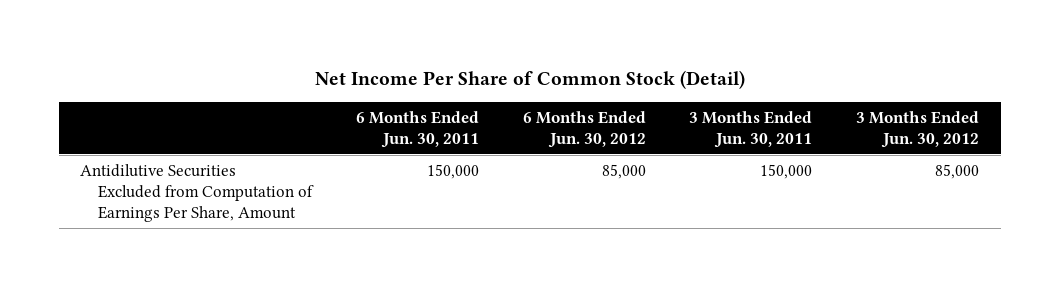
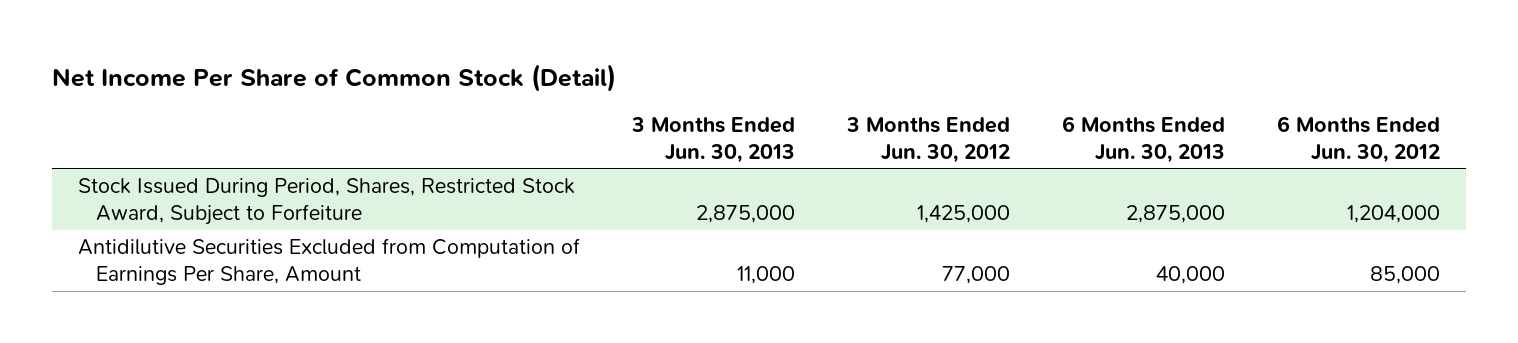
- | 6 Months Ended Jun. 30, 2011 | 6 Months Ended Jun. 30, 2012 | 3 Months Ended Jun. 30, 2011 | 3 Months Ended Jun. 30, 2012
+ | 3 Months Ended Jun. 30, 2013 | 3 Months Ended Jun. 30, 2012 | 6 Months Ended Jun. 30, 2013 | 6 Months Ended Jun. 30, 2012
- Antidilutive Securities Excluded from Computation of Earnings Per Share, Amount | 150,000 | 85,000 | 150,000 | 85,000
+ Stock Issued During Period, Shares, Restricted Stock Award, Subject to Forfeiture | 2,875,000 | 1,425,000 | 2,875,000 | 1,204,000
+ Antidilutive Securities Excluded from Computation of Earnings Per Share, Amount | 11,000 | 77,000 | 40,000 | 85,000

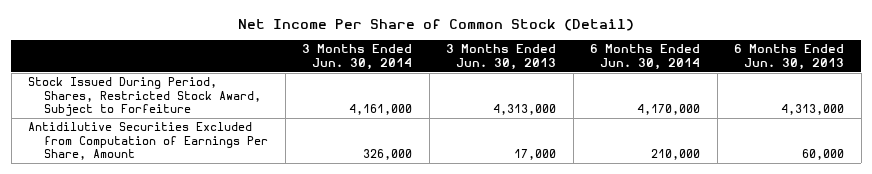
- | 3 Months Ended Jun. 30, 2013 | 3 Months Ended Jun. 30, 2012 | 6 Months Ended Jun. 30, 2013 | 6 Months Ended Jun. 30, 2012
+ | 3 Months Ended Jun. 30, 2014 | 3 Months Ended Jun. 30, 2013 | 6 Months Ended Jun. 30, 2014 | 6 Months Ended Jun. 30, 2013
- Stock Issued During Period, Shares, Restricted Stock Award, Subject to Forfeiture | 2,875,000 | 1,425,000 | 2,875,000 | 1,204,000
- Antidilutive Securities Excluded from Computation of Earnings Per Share, Amount | 11,000 | 77,000 | 40,000 | 85,000
+ Stock Issued During Period, Shares, Restricted Stock Award, Subject to Forfeiture | 4,161,000 | 4,313,000 | 4,170,000 | 4,313,000
+ Antidilutive Securities Excluded from Computation of Earnings Per Share, Amount | 326,000 | 17,000 | 210,000 | 60,000

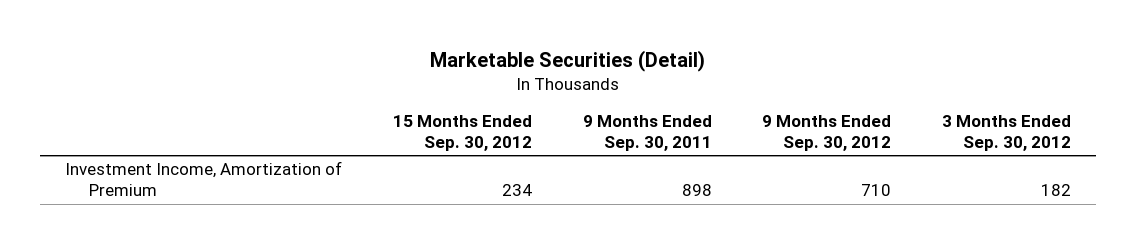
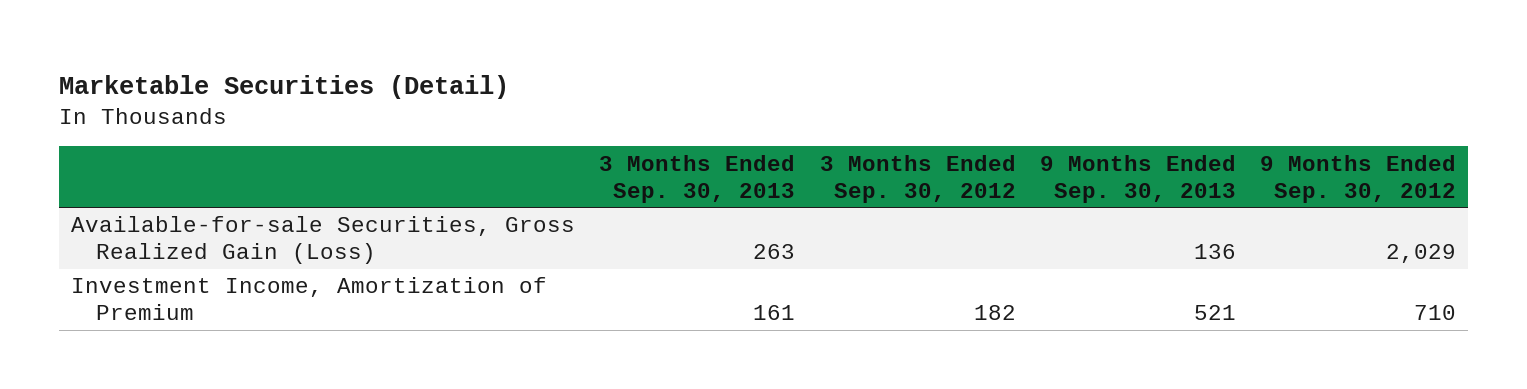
- | 15 Months Ended Sep. 30, 2012 | 9 Months Ended Sep. 30, 2011 | 9 Months Ended Sep. 30, 2012 | 3 Months Ended Sep. 30, 2012
+ | 3 Months Ended Sep. 30, 2013 | 3 Months Ended Sep. 30, 2012 | 9 Months Ended Sep. 30, 2013 | 9 Months Ended Sep. 30, 2012
+ Available-for-sale Securities, Gross Realized Gain (Loss) | 263 | | 136 | 2,029

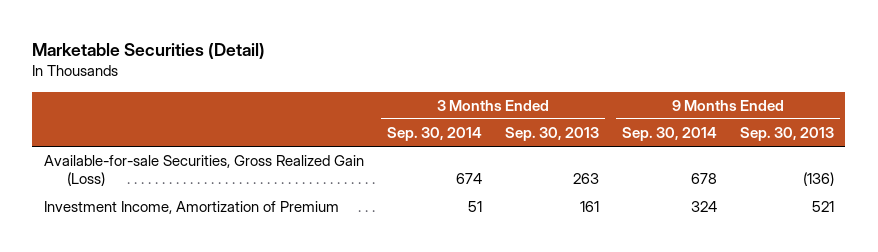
- | 3 Months Ended Sep. 30, 2013 | 3 Months Ended Sep. 30, 2012 | 9 Months Ended Sep. 30, 2013 | 9 Months Ended Sep. 30, 2012
+ | 3 Months Ended Sep. 30, 2014 | 3 Months Ended Sep. 30, 2013 | 9 Months Ended Sep. 30, 2014 | 9 Months Ended Sep. 30, 2013
- Available-for-sale Securities, Gross Realized Gain (Loss) | 263 | | 136 | 2,029
+ Available-for-sale Securities, Gross Realized Gain (Loss) | 674 | 263 | 678 | (136)

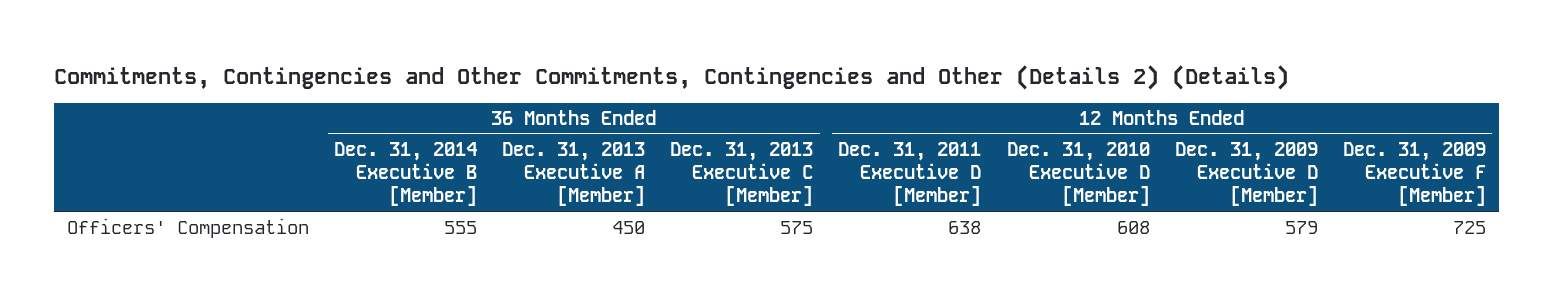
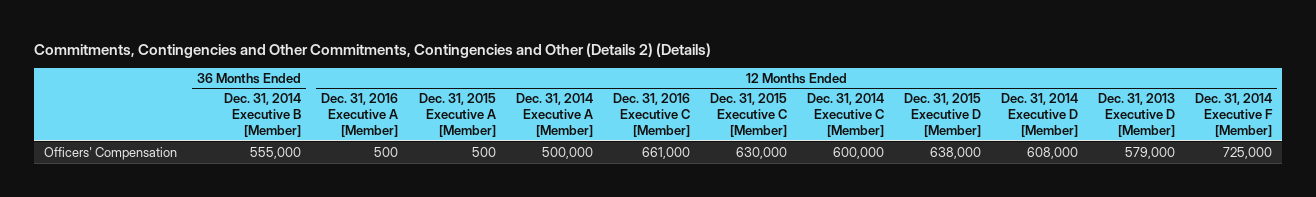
- | 36 Months Ended Dec. 31, 2014 Executive B [Member] | 36 Months Ended Dec. 31, 2013 Executive A [Member] | 36 Months Ended Dec. 31, 2013 Executive C [Member] | 12 Months Ended Dec. 31, 2011 Executive D [Member] | 12 Months Ended Dec. 31, 2010 Executive D [Member] | 12 Months Ended Dec. 31, 2009 Executive D [Member] | 12 Months Ended Dec. 31, 2009 Executive F [Member]
+ | 36 Months Ended Dec. 31, 2014 Executive B [Member] | 12 Months Ended Dec. 31, 2016 Executive A [Member] | 12 Months Ended Dec. 31, 2015 Executive A [Member] | 12 Months Ended Dec. 31, 2014 Executive A [Member] | 12 Months Ended Dec. 31, 2016 Executive C [Member] | 12 Months Ended Dec. 31, 2015 Executive C [Member] | 12 Months Ended Dec. 31, 2014 Executive C [Member] | 12 Months Ended Dec. 31, 2015 Executive D [Member] | 12 Months Ended Dec. 31, 2014 Executive D [Member] | 12 Months Ended Dec. 31, 2013 Executive D [Member] | 12 Months Ended Dec. 31, 2014 Executive F [Member]
- Officers' Compensation | 555 | 450 | 575 | 638 | 608 | 579 | 725
+ Officers' Compensation | 555,000 | 500 | 500 | 500,000 | 661,000 | 630,000 | 600,000 | 638,000 | 608,000 | 579,000 | 725,000

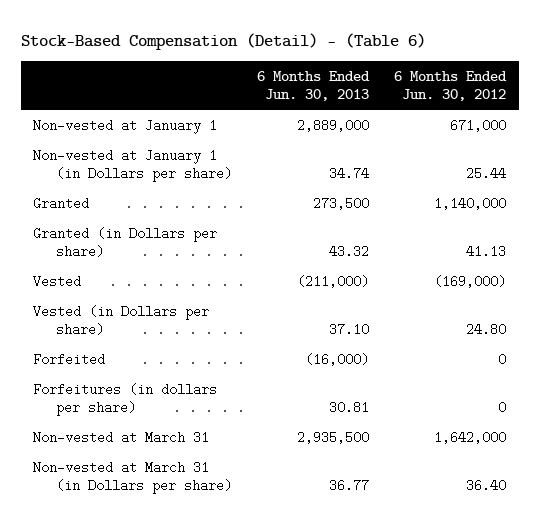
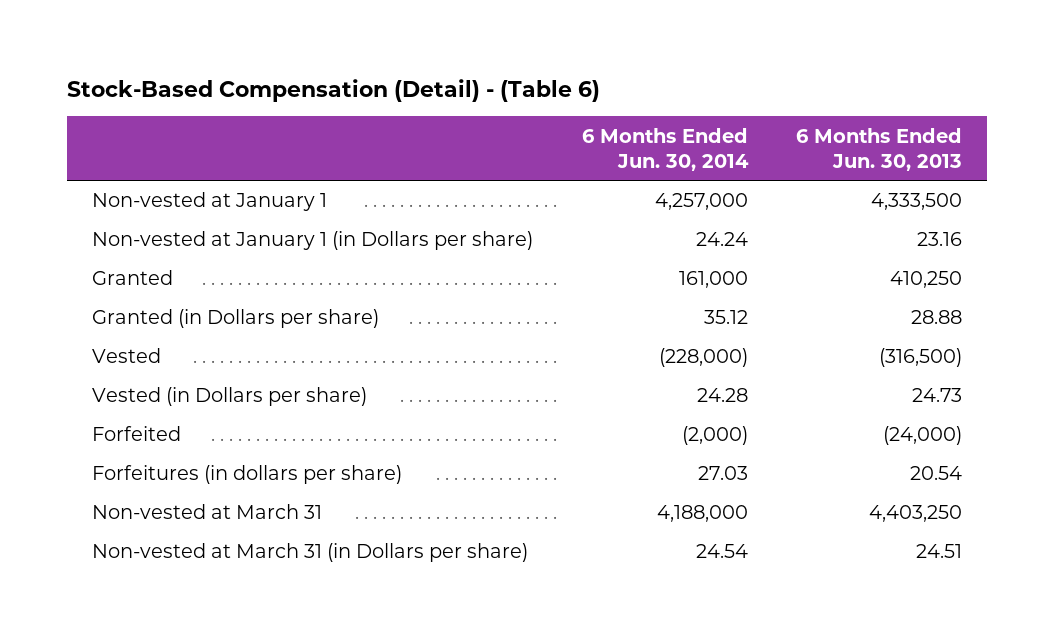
- | 6 Months Ended Jun. 30, 2013 | 6 Months Ended Jun. 30, 2012
+ | 6 Months Ended Jun. 30, 2014 | 6 Months Ended Jun. 30, 2013
- Non-vested at January 1 | 2,889,000 | 671,000
- Non-vested at January 1 (in Dollars per share) | 34.74 | 25.44
- Granted | 273,500 | 1,140,000
- Granted (in Dollars per share) | 43.32 | 41.13
- Vested | (211,000) | (169,000)
- Vested (in Dollars per share) | 37.10 | 24.80
- Forfeited | (16,000) | 0
- Forfeitures (in dollars per share) | 30.81 | 0
- Non-vested at March 31 | 2,935,500 | 1,642,000
- Non-vested at March 31 (in Dollars per share) | 36.77 | 36.40
+ Non-vested at January 1 | 4,257,000 | 4,333,500
+ Non-vested at January 1 (in Dollars per share) | 24.24 | 23.16
+ Granted | 161,000 | 410,250
+ Granted (in Dollars per share) | 35.12 | 28.88
+ Vested | (228,000) | (316,500)
+ Vested (in Dollars per share) | 24.28 | 24.73
+ Forfeited | (2,000) | (24,000)
+ Forfeitures (in dollars per share) | 27.03 | 20.54
+ Non-vested at March 31 | 4,188,000 | 4,403,250
+ Non-vested at March 31 (in Dollars per share) | 24.54 | 24.51

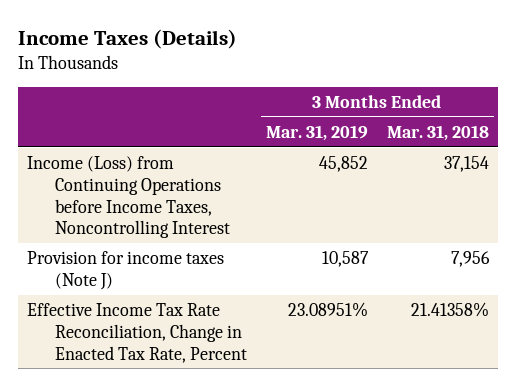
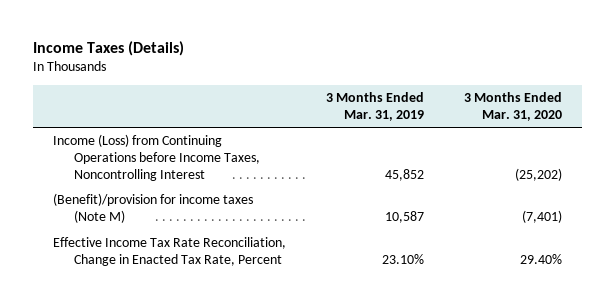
- | 3 Months Ended Mar. 31, 2019 | 3 Months Ended Mar. 31, 2018
+ | 3 Months Ended Mar. 31, 2019 | 3 Months Ended Mar. 31, 2020
- Provision for income taxes (Note J) | 10,587 | 7,956
- Effective Income Tax Rate Reconciliation, Change in Enacted Tax Rate, Percent | 23.08951% | 21.41358%
+ (Benefit)/provision for income taxes (Note M) | 10,587 | (7,401)
+ Effective Income Tax Rate Reconciliation, Change in Enacted Tax Rate, Percent | 23.10% | 29.40%

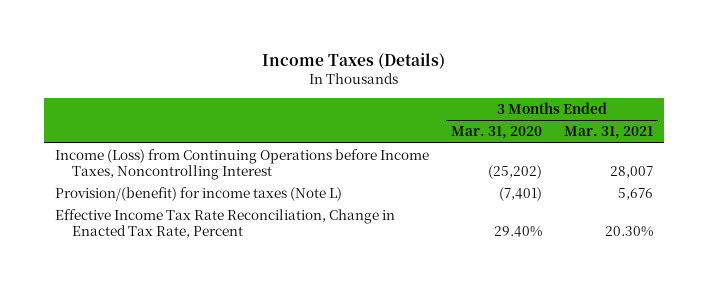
- | 3 Months Ended Mar. 31, 2019 | 3 Months Ended Mar. 31, 2020
+ | 3 Months Ended Mar. 31, 2020 | 3 Months Ended Mar. 31, 2021
- (Benefit)/provision for income taxes (Note M) | 10,587 | (7,401)
+ Provision/(benefit) for income taxes (Note L) | (7,401) | 5,676

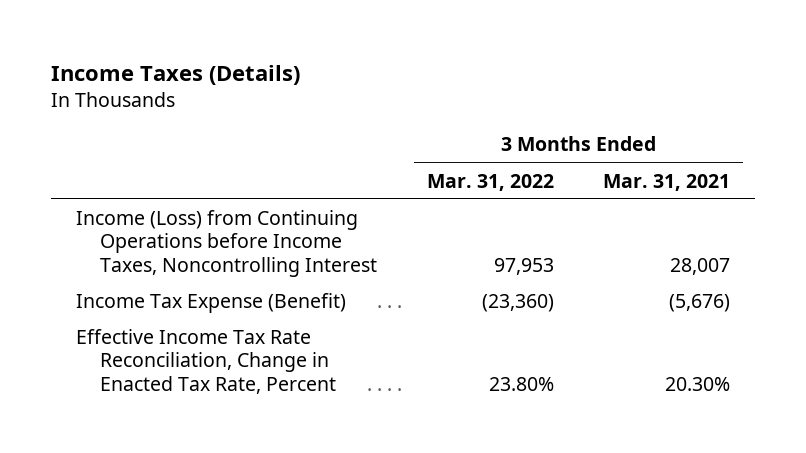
- | 3 Months Ended Mar. 31, 2020 | 3 Months Ended Mar. 31, 2021
+ | 3 Months Ended Mar. 31, 2022 | 3 Months Ended Mar. 31, 2021
- Provision/(benefit) for income taxes (Note L) | (7,401) | 5,676
+ Income Tax Expense (Benefit) | (23,360) | (5,676)

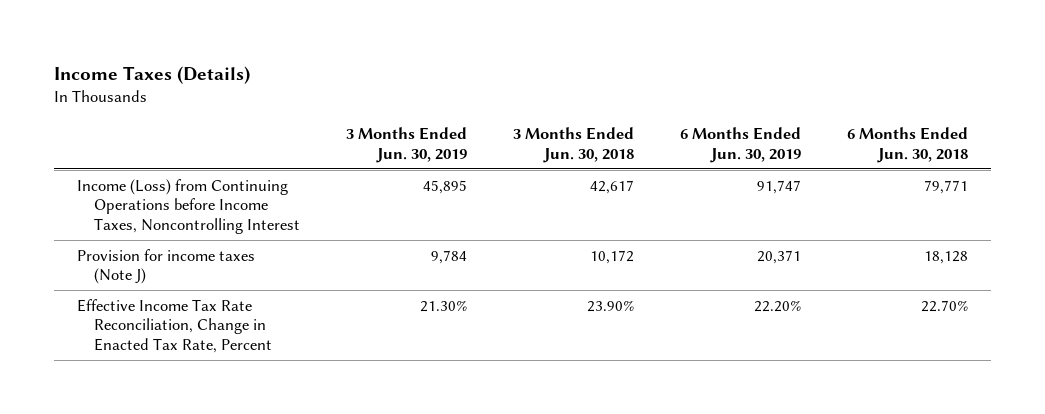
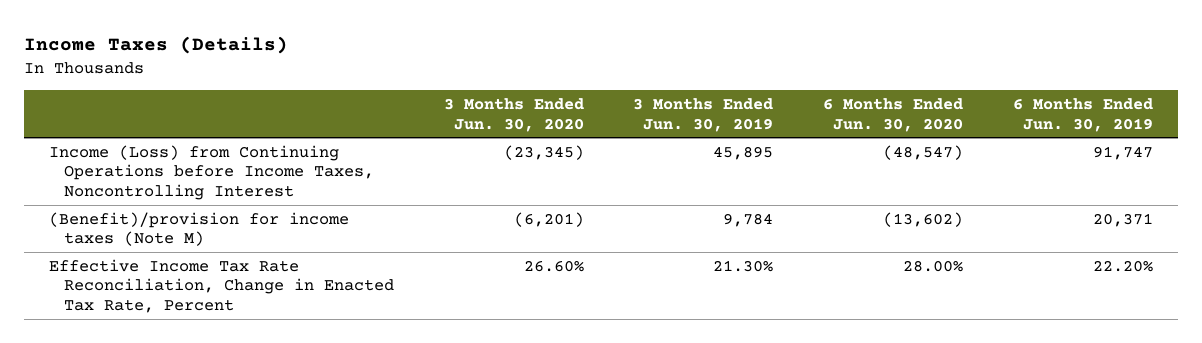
- | 3 Months Ended Jun. 30, 2019 | 3 Months Ended Jun. 30, 2018 | 6 Months Ended Jun. 30, 2019 | 6 Months Ended Jun. 30, 2018
+ | 3 Months Ended Jun. 30, 2020 | 3 Months Ended Jun. 30, 2019 | 6 Months Ended Jun. 30, 2020 | 6 Months Ended Jun. 30, 2019
- Provision for income taxes (Note J) | 9,784 | 10,172 | 20,371 | 18,128
+ (Benefit)/provision for income taxes (Note M) | (6,201) | 9,784 | (13,602) | 20,371

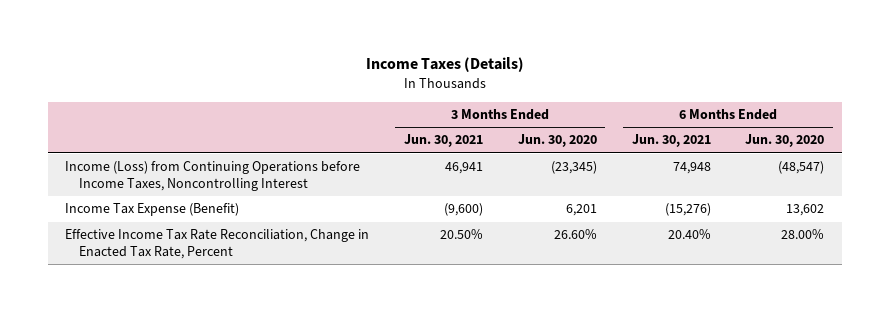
- | 3 Months Ended Jun. 30, 2020 | 3 Months Ended Jun. 30, 2019 | 6 Months Ended Jun. 30, 2020 | 6 Months Ended Jun. 30, 2019
+ | 3 Months Ended Jun. 30, 2021 | 3 Months Ended Jun. 30, 2020 | 6 Months Ended Jun. 30, 2021 | 6 Months Ended Jun. 30, 2020
- (Benefit)/provision for income taxes (Note M) | (6,201) | 9,784 | (13,602) | 20,371
+ Income Tax Expense (Benefit) | (9,600) | 6,201 | (15,276) | 13,602

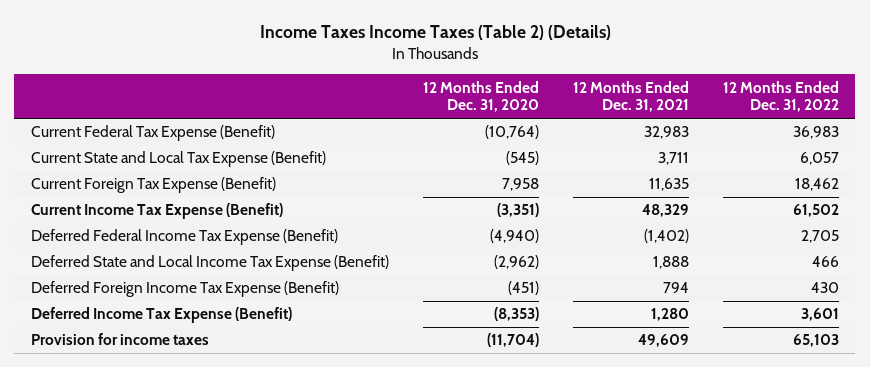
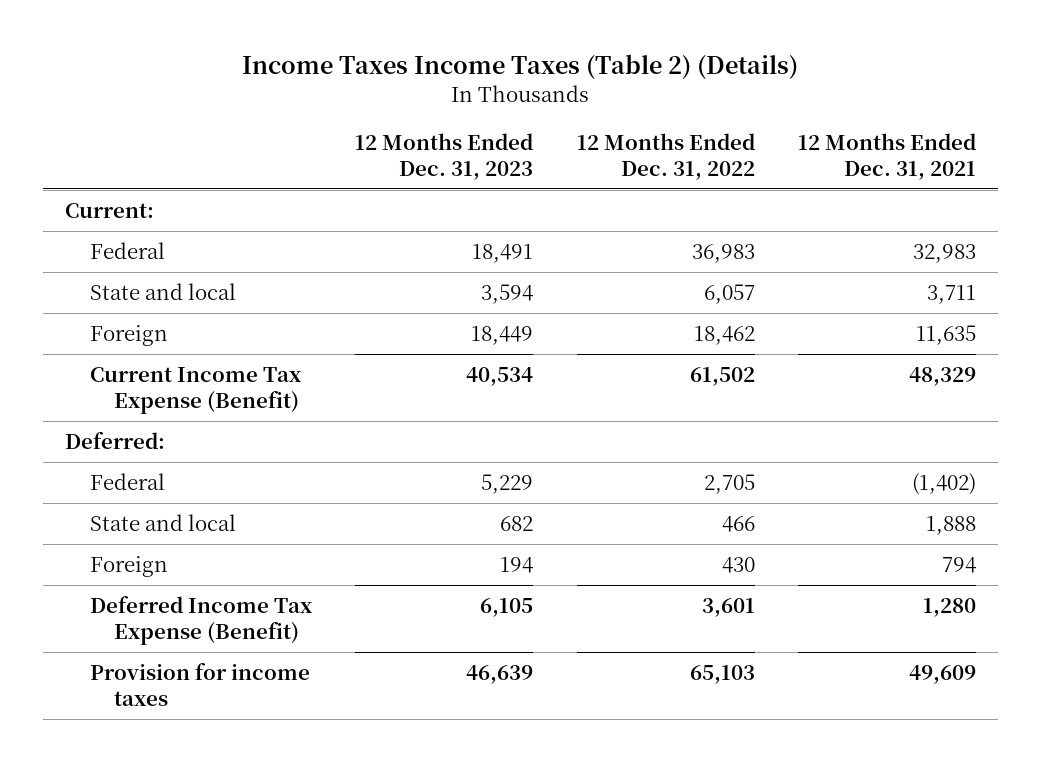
- | 12 Months Ended Dec. 31, 2020 | 12 Months Ended Dec. 31, 2021 | 12 Months Ended Dec. 31, 2022
+ | 12 Months Ended Dec. 31, 2023 | 12 Months Ended Dec. 31, 2022 | 12 Months Ended Dec. 31, 2021
- Current Federal Tax Expense (Benefit) | (10,764) | 32,983 | 36,983
- Current State and Local Tax Expense (Benefit) | (545) | 3,711 | 6,057
- Current Foreign Tax Expense (Benefit) | 7,958 | 11,635 | 18,462
+ Current:
+ Federal | 18,491 | 36,983 | 32,983
+ State and local | 3,594 | 6,057 | 3,711
+ Foreign | 18,449 | 18,462 | 11,635
- Deferred Federal Income Tax Expense (Benefit) | (4,940) | (1,402) | 2,705
- Deferred State and Local Income Tax Expense (Benefit) | (2,962) | 1,888 | 466
- Deferred Foreign Income Tax Expense (Benefit) | (451) | 794 | 430
+ Deferred:
+ Federal | 5,229 | 2,705 | (1,402)
+ State and local | 682 | 466 | 1,888
+ Foreign | 194 | 430 | 794

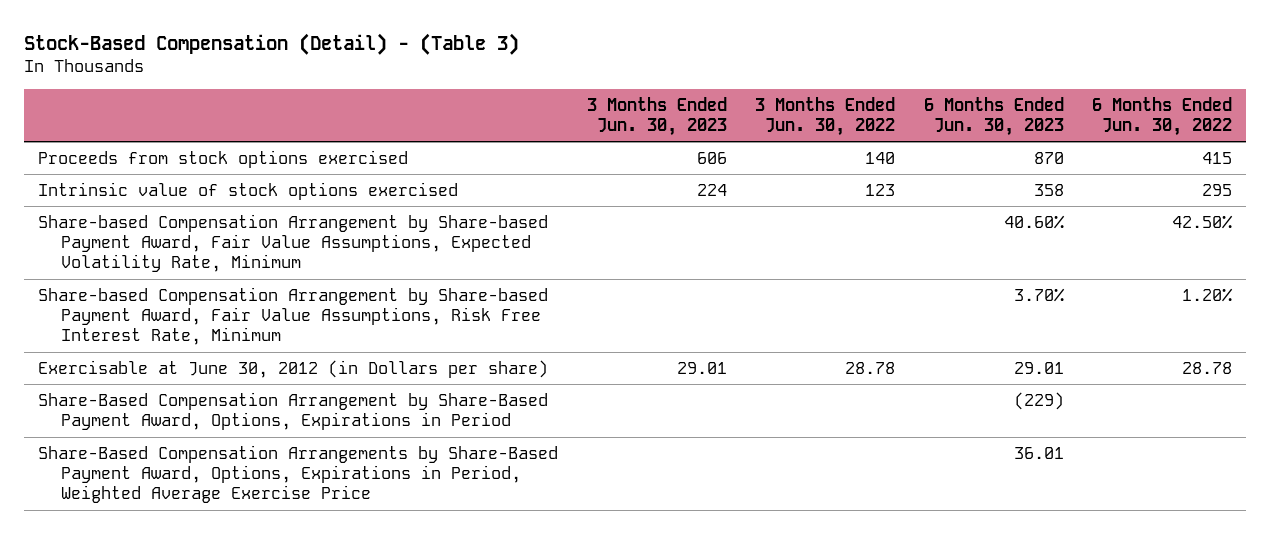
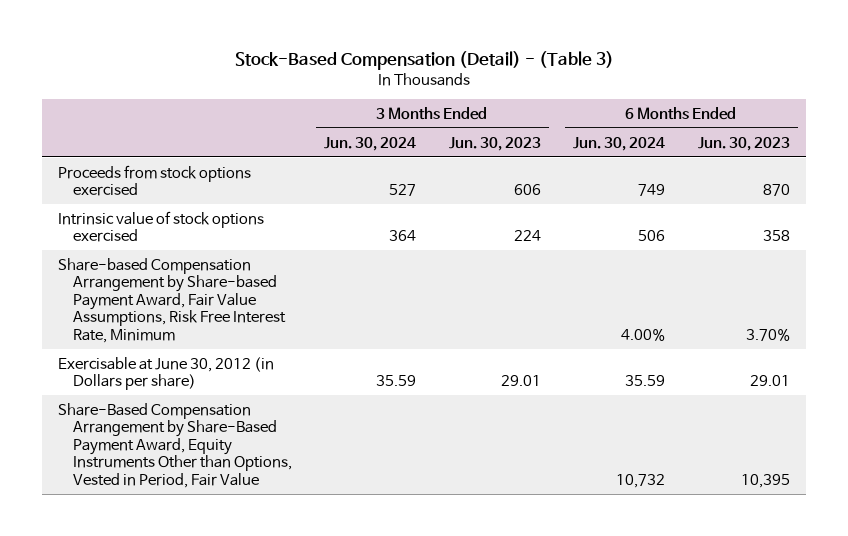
- | 3 Months Ended Jun. 30, 2023 | 3 Months Ended Jun. 30, 2022 | 6 Months Ended Jun. 30, 2023 | 6 Months Ended Jun. 30, 2022
+ | 3 Months Ended Jun. 30, 2024 | 3 Months Ended Jun. 30, 2023 | 6 Months Ended Jun. 30, 2024 | 6 Months Ended Jun. 30, 2023
- Share-based Compensation Arrangement by Share-based Payment Award, Fair Value Assumptions, Expected Volatility Rate, Minimum | | | 40.60% | 42.50%
- Share-Based Compensation Arrangement by Share-Based Payment Award, Options, Expirations in Period | | | (229) |
- Share-Based Compensation Arrangements by Share-Based Payment Award, Options, Expirations in Period, Weighted Average Exercise Price | | | 36.01 |
+ Share-Based Compensation Arrangement by Share-Based Payment Award, Equity Instruments Other than Options, Vested in Period, Fair Value | | | 10,732 | 10,395

